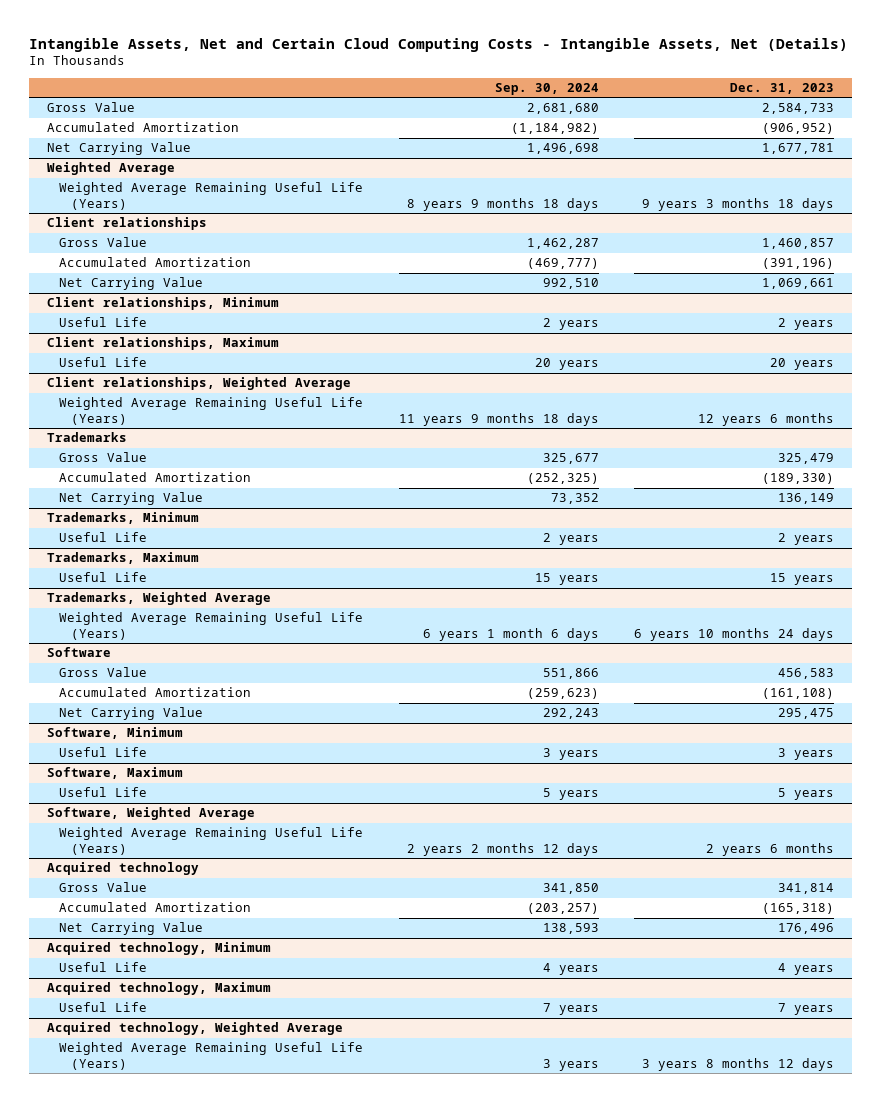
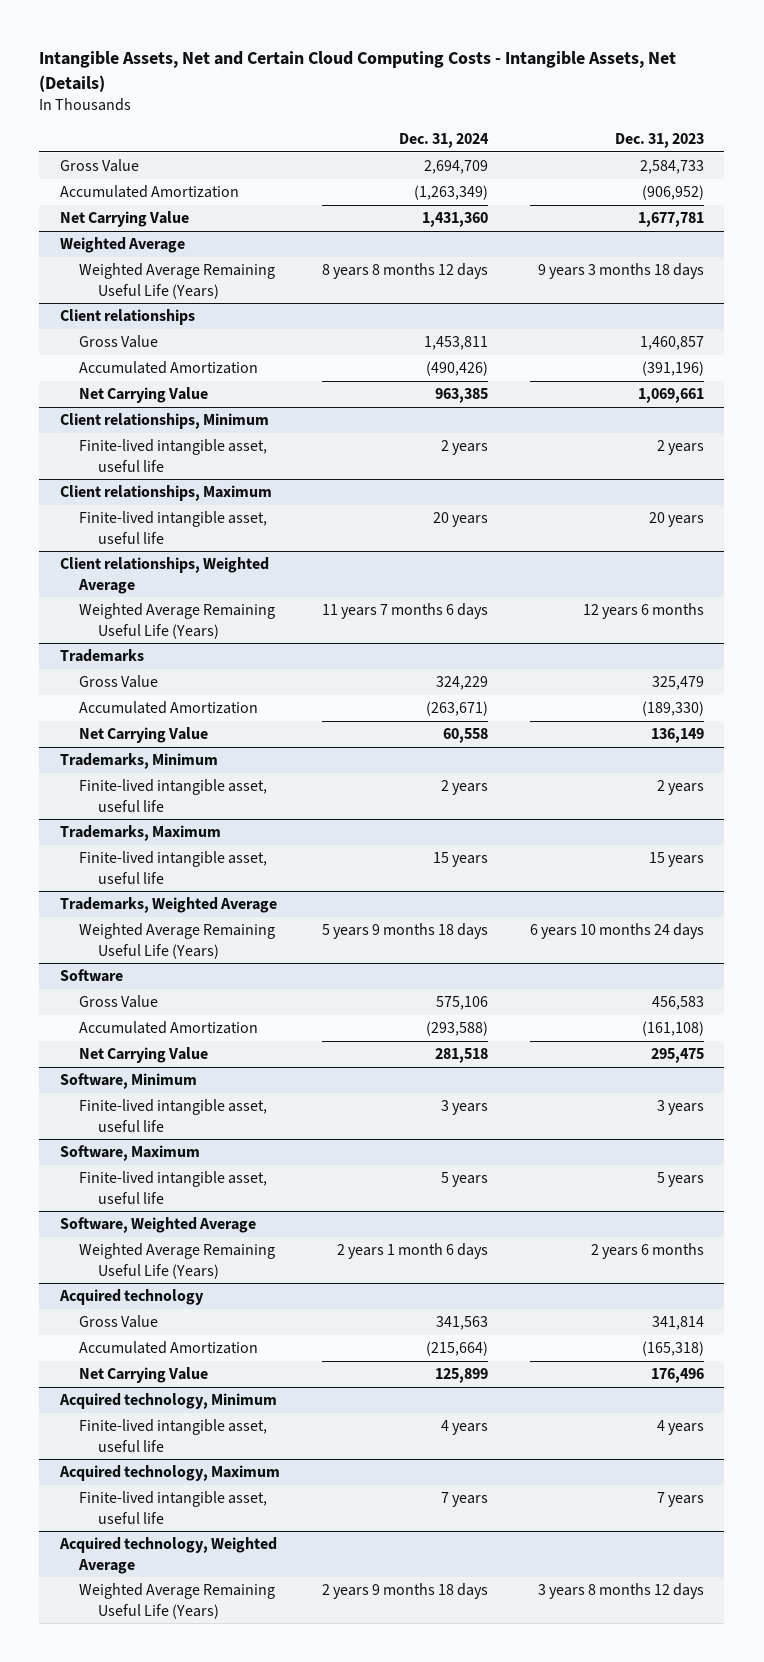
- | Sep. 30, 2024 | Dec. 31, 2023
+ | Dec. 31, 2024 | Dec. 31, 2023
@ Client relationships, Minimum
- Useful Life | 2 years | 2 years
+ Finite-lived intangible asset, useful life | 2 years | 2 years
@ Client relationships, Maximum
- Useful Life | 20 years | 20 years
+ Finite-lived intangible asset, useful life | 20 years | 20 years
@ Trademarks, Minimum
- Useful Life | 2 years | 2 years
+ Finite-lived intangible asset, useful life | 2 years | 2 years
@ Trademarks, Maximum
- Useful Life | 15 years | 15 years
+ Finite-lived intangible asset, useful life | 15 years | 15 years
@ Software, Minimum
- Useful Life | 3 years | 3 years
+ Finite-lived intangible asset, useful life | 3 years | 3 years
@ Software, Maximum
- Useful Life | 5 years | 5 years
+ Finite-lived intangible asset, useful life | 5 years | 5 years
@ Acquired technology, Minimum
- Useful Life | 4 years | 4 years
+ Finite-lived intangible asset, useful life | 4 years | 4 years
@ Acquired technology, Maximum
- Useful Life | 7 years | 7 years
+ Finite-lived intangible asset, useful life | 7 years | 7 years

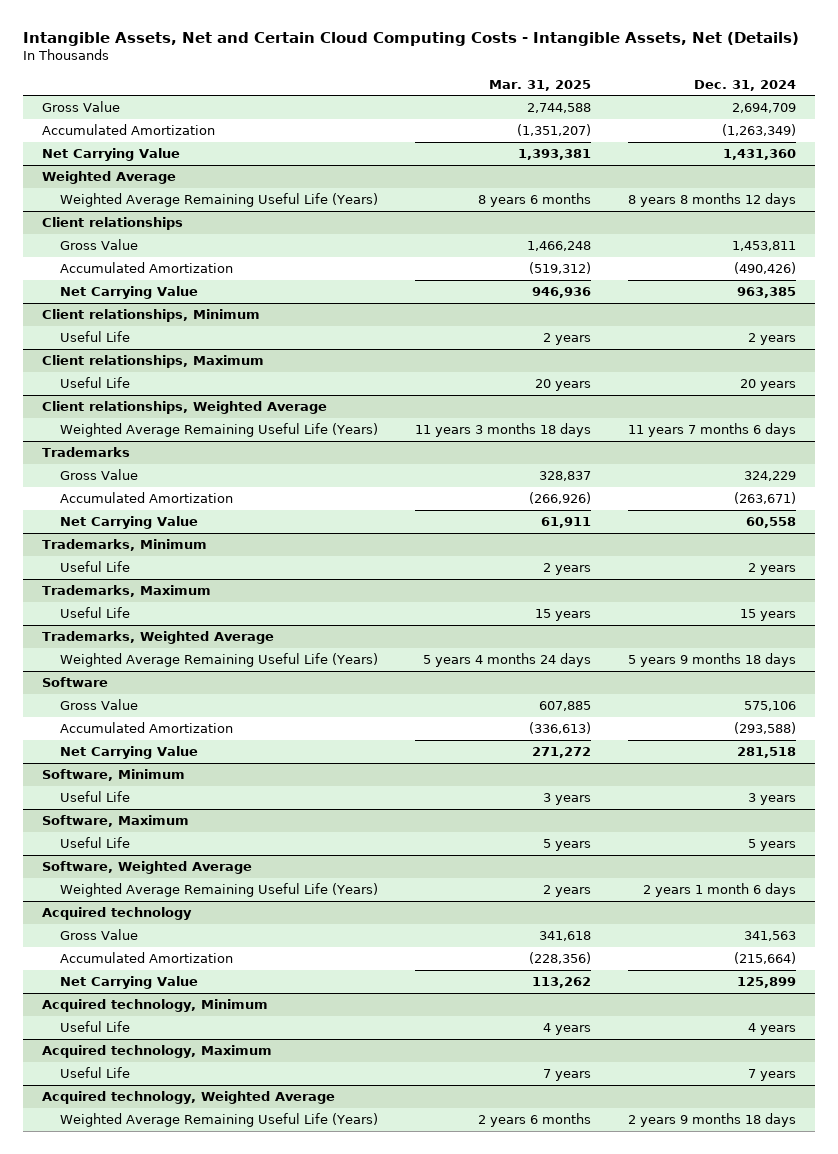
- | Dec. 31, 2024 | Dec. 31, 2023
+ | Mar. 31, 2025 | Dec. 31, 2024
@ Client relationships, Minimum
- Finite-lived intangible asset, useful life | 2 years | 2 years
+ Useful Life | 2 years | 2 years
@ Client relationships, Maximum
- Finite-lived intangible asset, useful life | 20 years | 20 years
+ Useful Life | 20 years | 20 years
@ Trademarks, Minimum
- Finite-lived intangible asset, useful life | 2 years | 2 years
+ Useful Life | 2 years | 2 years
@ Trademarks, Maximum
- Finite-lived intangible asset, useful life | 15 years | 15 years
+ Useful Life | 15 years | 15 years
@ Software, Minimum
- Finite-lived intangible asset, useful life | 3 years | 3 years
+ Useful Life | 3 years | 3 years
@ Software, Maximum
- Finite-lived intangible asset, useful life | 5 years | 5 years
+ Useful Life | 5 years | 5 years
@ Acquired technology, Minimum
- Finite-lived intangible asset, useful life | 4 years | 4 years
+ Useful Life | 4 years | 4 years
@ Acquired technology, Maximum
- Finite-lived intangible asset, useful life | 7 years | 7 years
+ Useful Life | 7 years | 7 years

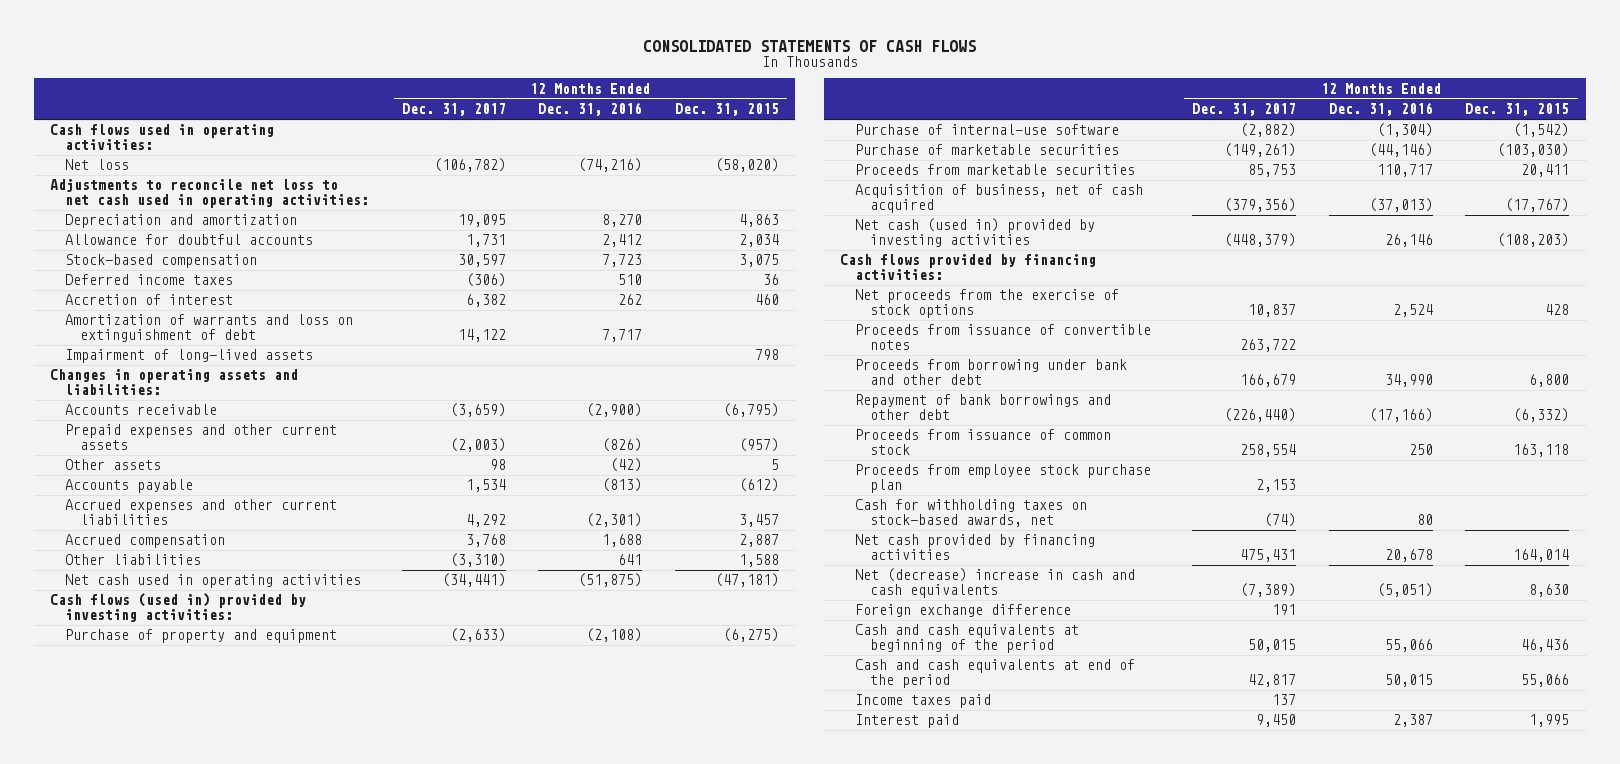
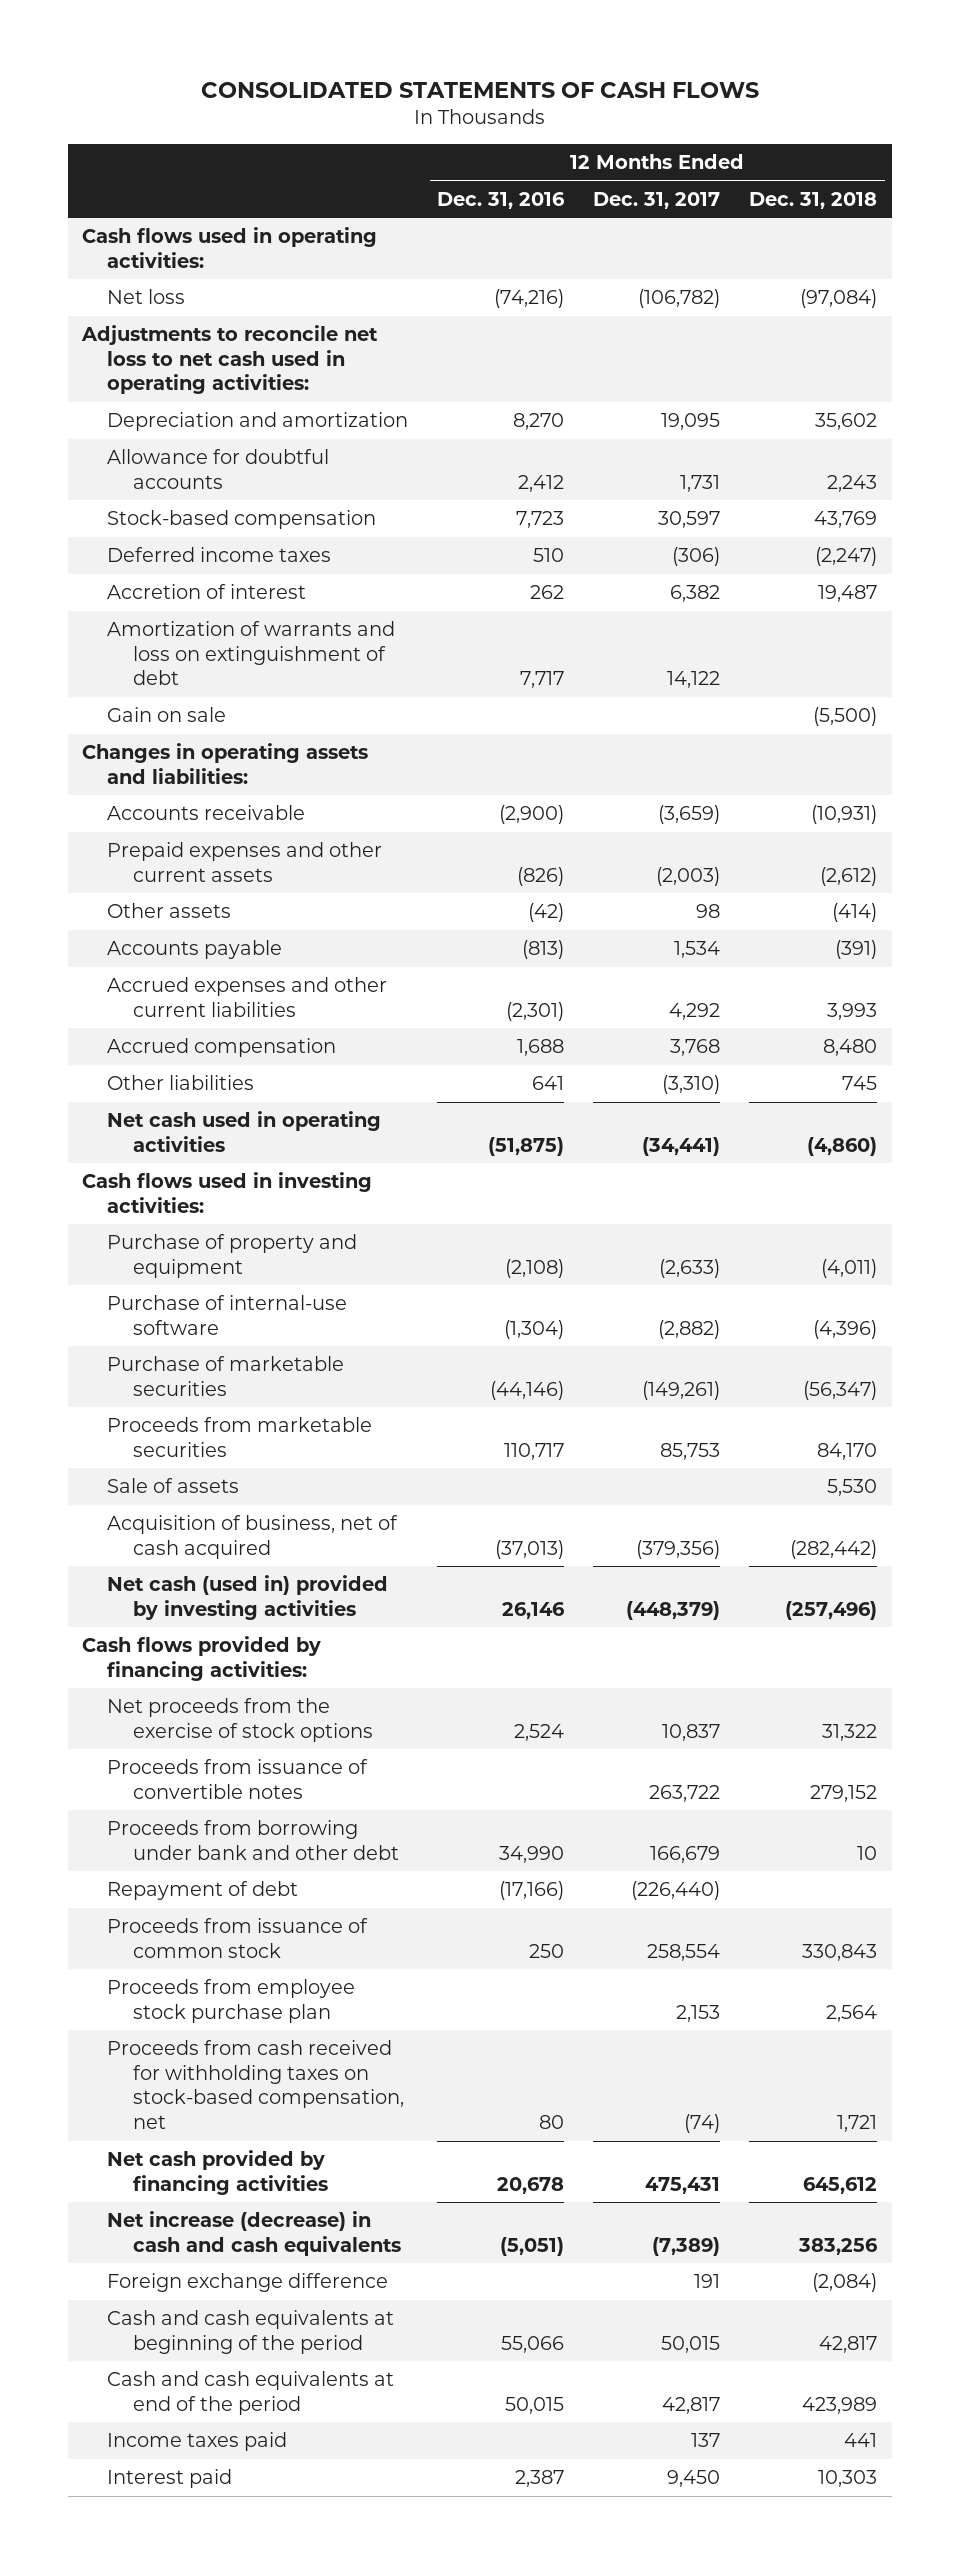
- | 12 Months Ended Dec. 31, 2017 | 12 Months Ended Dec. 31, 2016 | 12 Months Ended Dec. 31, 2015
+ | 12 Months Ended Dec. 31, 2016 | 12 Months Ended Dec. 31, 2017 | 12 Months Ended Dec. 31, 2018
- Impairment of long-lived assets | | | 798
+ Gain on sale | | | (5,500)
- Cash flows (used in) provided by investing activities:
+ Cash flows used in investing activities:
+ Sale of assets | | | 5,530
- Repayment of bank borrowings and other debt | (226,440) | (17,166) | (6,332)
+ Repayment of debt | (17,166) | (226,440) |
- Cash for withholding taxes on stock-based awards, net | (74) | 80 |
+ Proceeds from cash received for withholding taxes on stock-based compensation, net | 80 | (74) | 1,721
- Net (decrease) increase in cash and cash equivalents | (7,389) | (5,051) | 8,630
+ Net increase (decrease) in cash and cash equivalents | (5,051) | (7,389) | 383,256

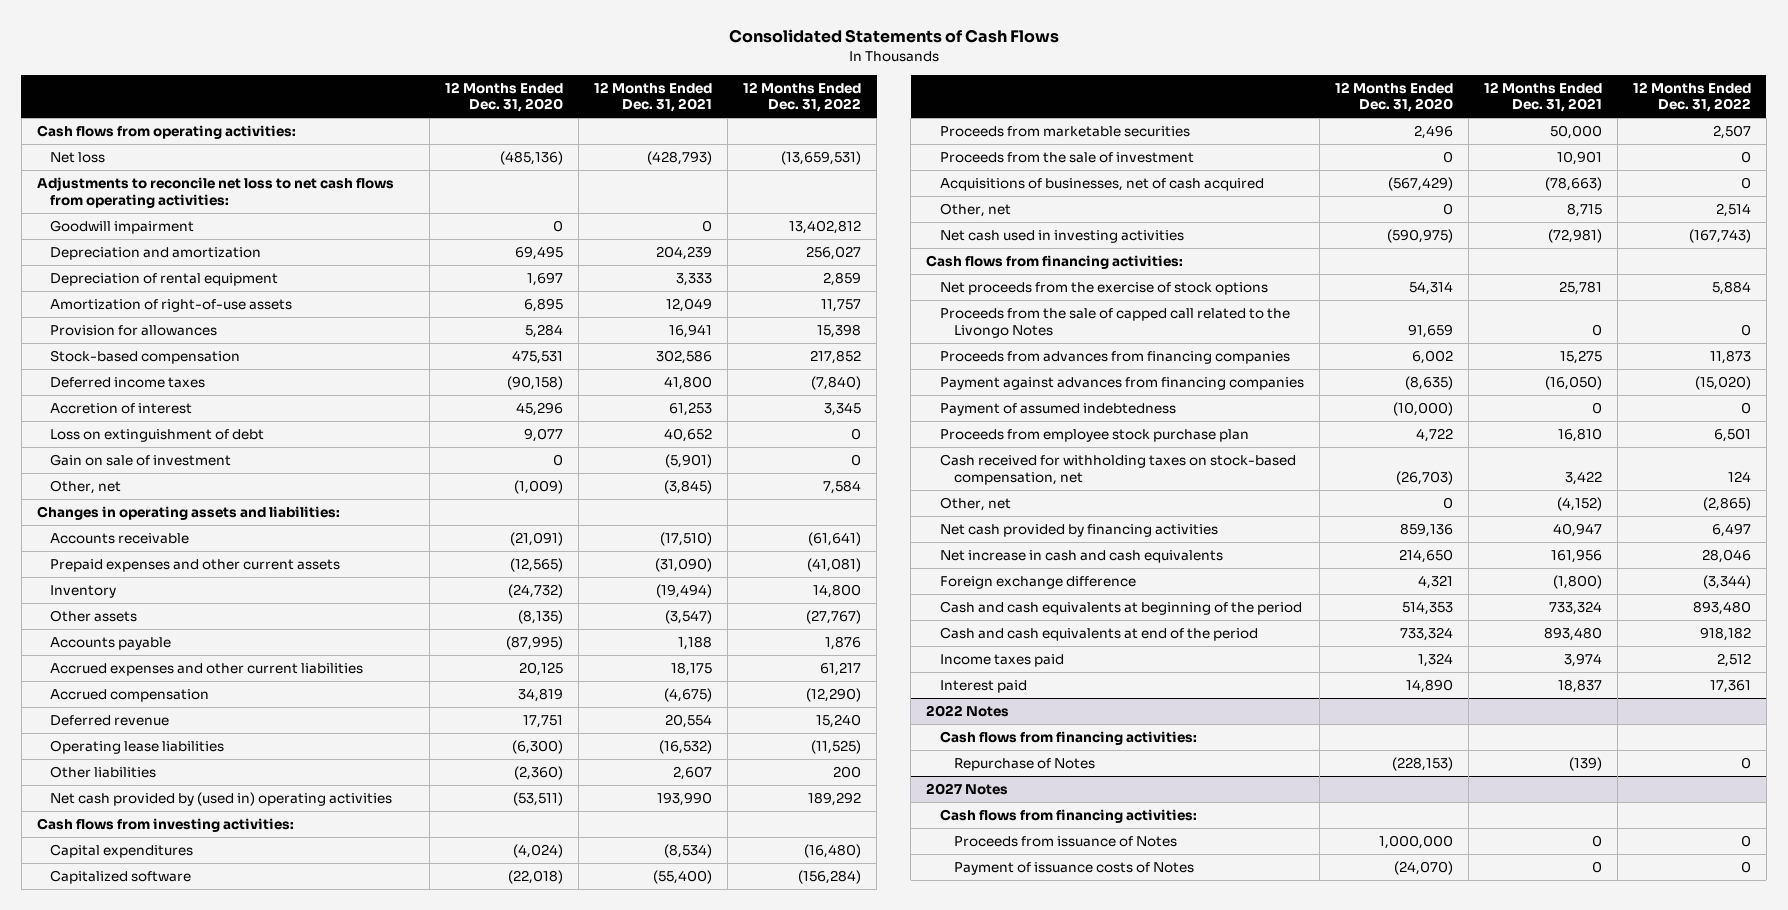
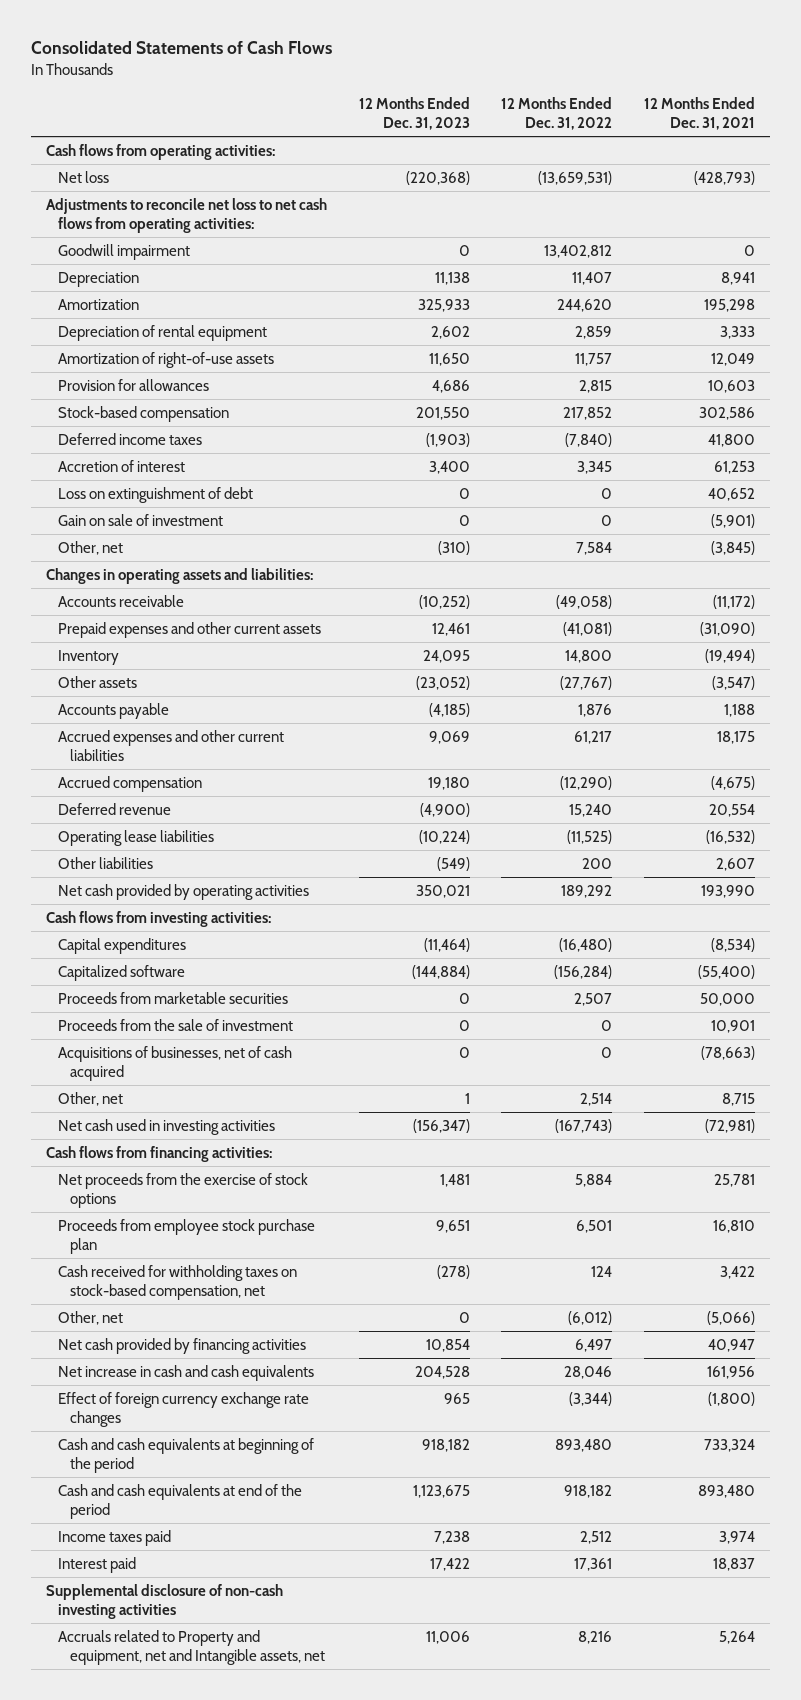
- | 12 Months Ended Dec. 31, 2020 | 12 Months Ended Dec. 31, 2021 | 12 Months Ended Dec. 31, 2022
+ | 12 Months Ended Dec. 31, 2023 | 12 Months Ended Dec. 31, 2022 | 12 Months Ended Dec. 31, 2021
- Depreciation and amortization | 69,495 | 204,239 | 256,027
+ Depreciation | 11,138 | 11,407 | 8,941
+ Amortization | 325,933 | 244,620 | 195,298
- Provision for allowances | 5,284 | 16,941 | 15,398
+ Provision for allowances | 4,686 | 2,815 | 10,603
- Accounts receivable | (21,091) | (17,510) | (61,641)
+ Accounts receivable | (10,252) | (49,058) | (11,172)
- Net cash provided by (used in) operating activities | (53,511) | 193,990 | 189,292
+ Net cash provided by operating activities | 350,021 | 189,292 | 193,990
- Proceeds from the sale of capped call related to the Livongo Notes | 91,659 | 0 | 0
- Proceeds from advances from financing companies | 6,002 | 15,275 | 11,873
- Payment against advances from financing companies | (8,635) | (16,050) | (15,020)
- Payment of assumed indebtedness | (10,000) | 0 | 0
- Other, net | 0 | (4,152) | (2,865)
+ Other, net | 0 | (6,012) | (5,066)
- Foreign exchange difference | 4,321 | (1,800) | (3,344)
+ Effect of foreign currency exchange rate changes | 965 | (3,344) | (1,800)
- 2022 Notes
- Cash flows from financing activities:
- Repurchase of Notes | (228,153) | (139) | 0
- 2027 Notes
- Cash flows from financing activities:
- Proceeds from issuance of Notes | 1,000,000 | 0 | 0
- Payment of issuance costs of Notes | (24,070) | 0 | 0
+ Supplemental disclosure of non-cash investing activities
+ Accruals related to Property and equipment, net and Intangible assets, net | 11,006 | 8,216 | 5,264

